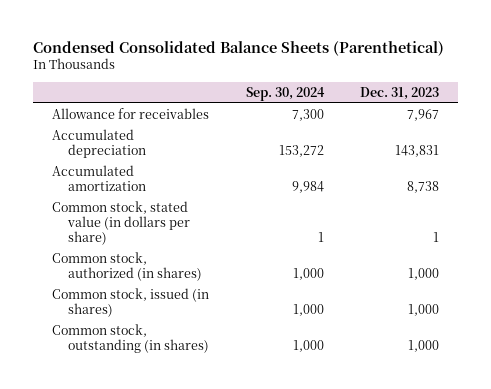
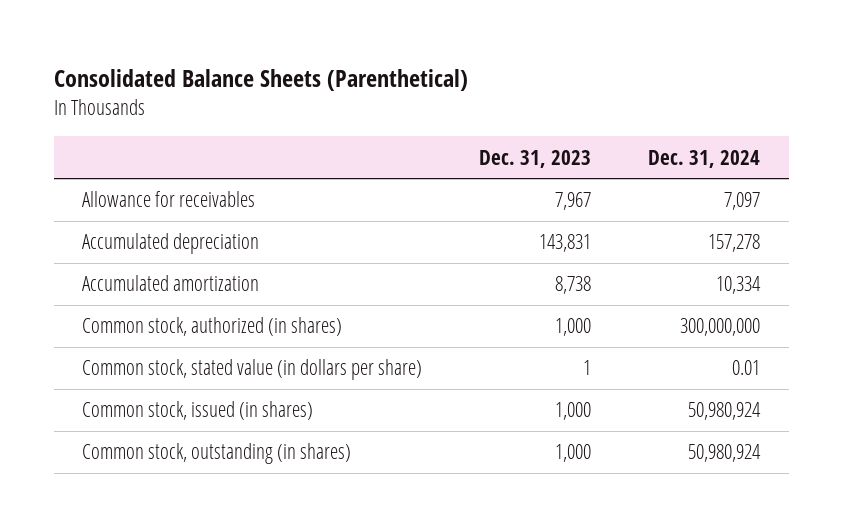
- Condensed Consolidated Balance Sheets (Parenthetical)
+ Consolidated Balance Sheets (Parenthetical)
- | Sep. 30, 2024 | Dec. 31, 2023
+ | Dec. 31, 2023 | Dec. 31, 2024
moved down: Common stock, stated value (in dollars per share) | 1 | 0.01

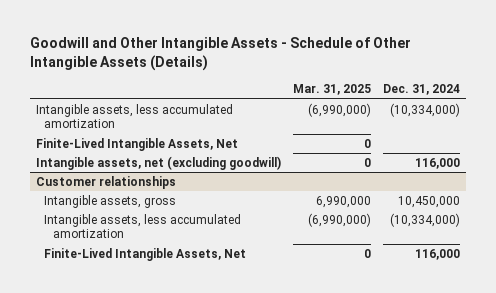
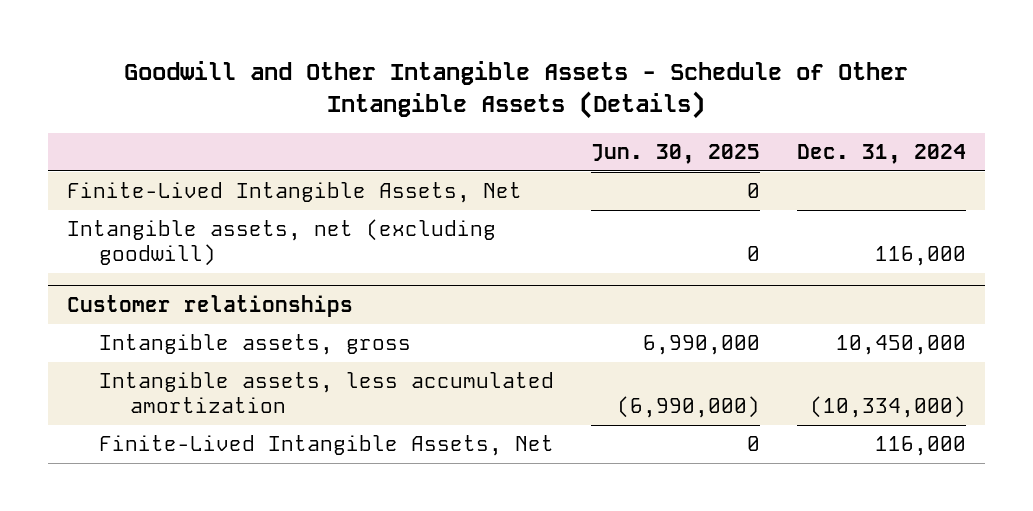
- | Mar. 31, 2025 | Dec. 31, 2024
+ | Jun. 30, 2025 | Dec. 31, 2024
- Intangible assets, less accumulated amortization | (6,990,000) | (10,334,000)

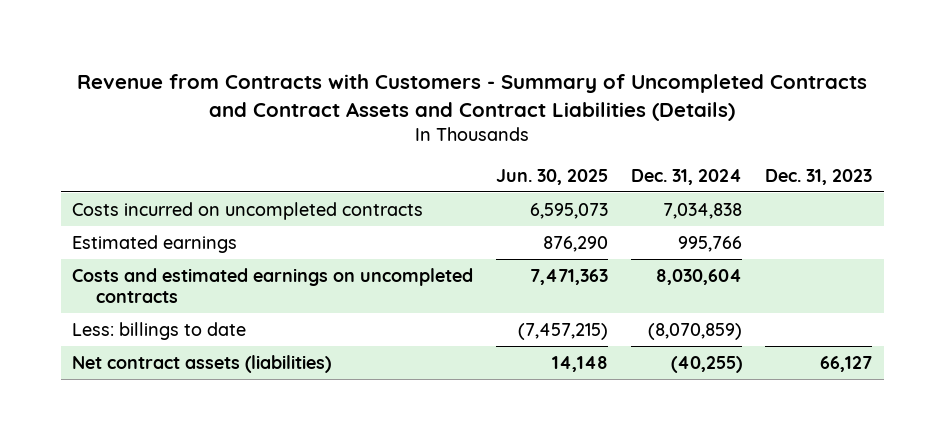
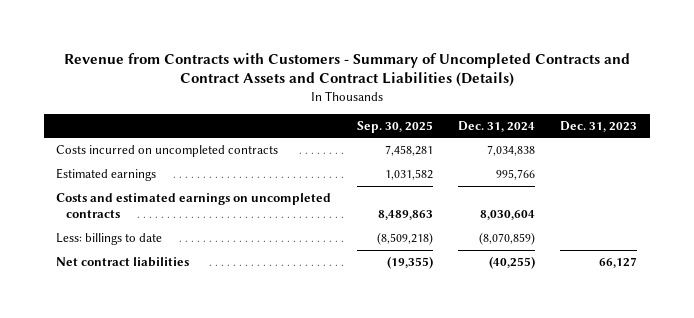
- | Jun. 30, 2025 | Dec. 31, 2024 | Dec. 31, 2023
+ | Sep. 30, 2025 | Dec. 31, 2024 | Dec. 31, 2023
- Net contract assets (liabilities) | 14,148 | (40,255) | 66,127
+ Net contract liabilities | (19,355) | (40,255) | 66,127

